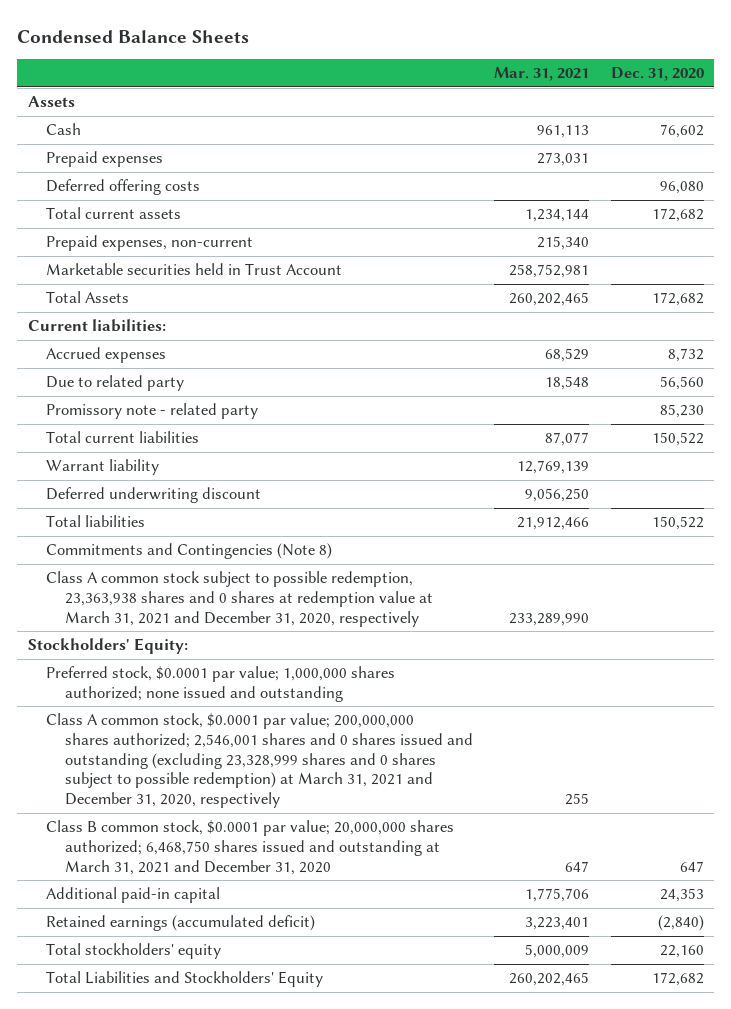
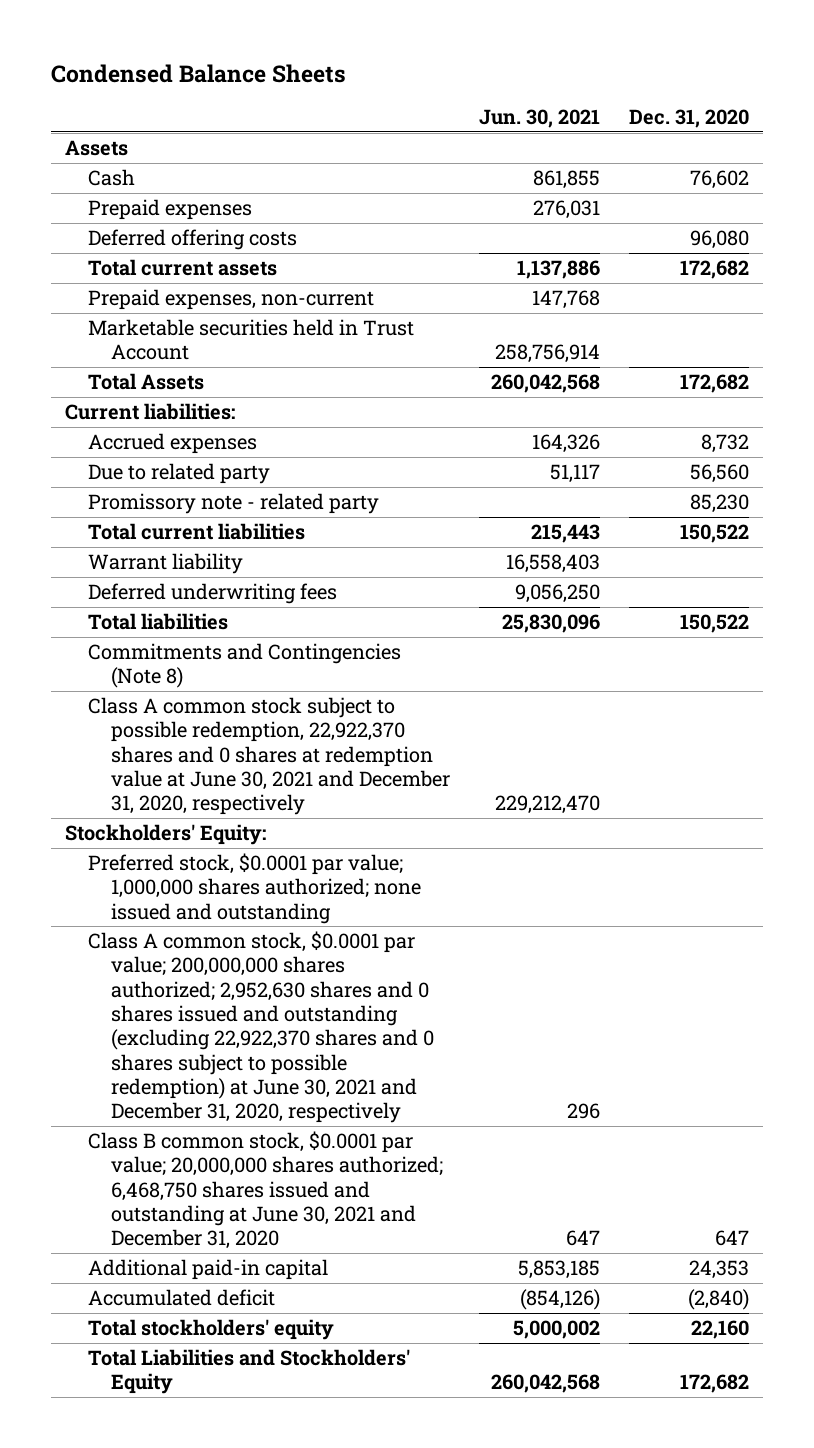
- | Mar. 31, 2021 | Dec. 31, 2020
+ | Jun. 30, 2021 | Dec. 31, 2020
- Deferred underwriting discount | 9,056,250 |
+ Deferred underwriting fees | 9,056,250 |
- Class A common stock subject to possible redemption, 23,363,938 shares and 0 shares at redemption value at March 31, 2021 and December 31, 2020, respectively | 233,289,990 |
+ Class A common stock subject to possible redemption, 22,922,370 shares and 0 shares at redemption value at June 30, 2021 and December 31, 2020, respectively | 229,212,470 |
- Class A common stock, $0.0001 par value; 200,000,000 shares authorized; 2,546,001 shares and 0 shares issued and outstanding (excluding 23,328,999 shares and 0 shares subject to possible redemption) at March 31, 2021 and December 31, 2020, respectively | 255 |
- Class B common stock, $0.0001 par value; 20,000,000 shares authorized; 6,468,750 shares issued and outstanding at March 31, 2021 and December 31, 2020 | 647 | 647
+ Class A common stock, $0.0001 par value; 200,000,000 shares authorized; 2,952,630 shares and 0 shares issued and outstanding (excluding 22,922,370 shares and 0 shares subject to possible redemption) at June 30, 2021 and December 31, 2020, respectively | 296 |
+ Class B common stock, $0.0001 par value; 20,000,000 shares authorized; 6,468,750 shares issued and outstanding at June 30, 2021 and December 31, 2020 | 647 | 647
- Retained earnings (accumulated deficit) | 3,223,401 | (2,840)
+ Accumulated deficit | (854,126) | (2,840)

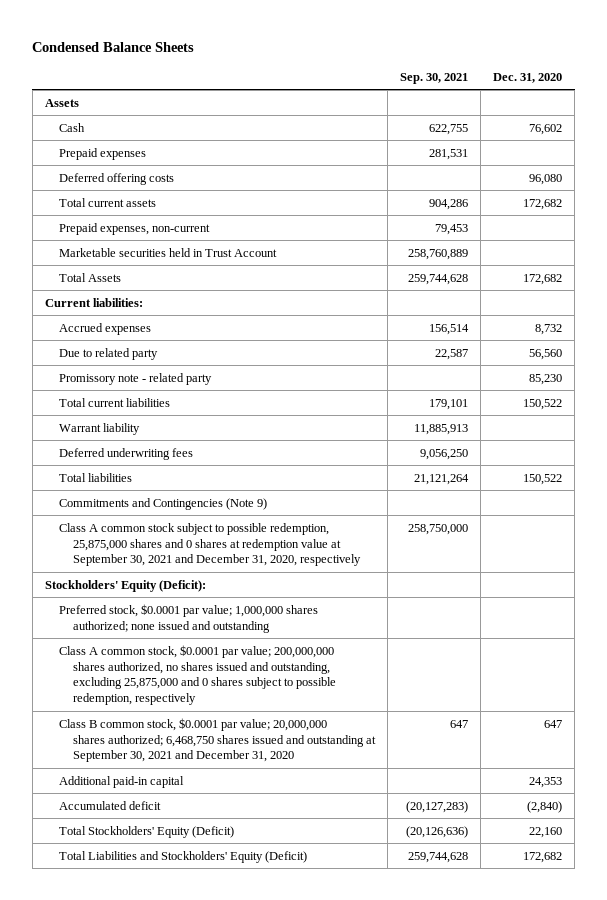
- | Jun. 30, 2021 | Dec. 31, 2020
+ | Sep. 30, 2021 | Dec. 31, 2020
- Commitments and Contingencies (Note 8)
- Class A common stock subject to possible redemption, 22,922,370 shares and 0 shares at redemption value at June 30, 2021 and December 31, 2020, respectively | 229,212,470 |
- Stockholders' Equity:
+ Commitments and Contingencies (Note 9)
+ Class A common stock subject to possible redemption, 25,875,000 shares and 0 shares at redemption value at September 30, 2021 and December 31, 2020, respectively | 258,750,000 |
+ Stockholders' Equity (Deficit):
- Class A common stock, $0.0001 par value; 200,000,000 shares authorized; 2,952,630 shares and 0 shares issued and outstanding (excluding 22,922,370 shares and 0 shares subject to possible redemption) at June 30, 2021 and December 31, 2020, respectively | 296 |
- Class B common stock, $0.0001 par value; 20,000,000 shares authorized; 6,468,750 shares issued and outstanding at June 30, 2021 and December 31, 2020 | 647 | 647
+ Class A common stock, $0.0001 par value; 200,000,000 shares authorized, no shares issued and outstanding, excluding 25,875,000 and 0 shares subject to possible redemption, respectively
+ Class B common stock, $0.0001 par value; 20,000,000 shares authorized; 6,468,750 shares issued and outstanding at September 30, 2021 and December 31, 2020 | 647 | 647
- Total stockholders' equity | 5,000,002 | 22,160
- Total Liabilities and Stockholders' Equity | 260,042,568 | 172,682
+ Total Stockholders' Equity (Deficit) | (20,126,636) | 22,160
+ Total Liabilities and Stockholders' Equity (Deficit) | 259,744,628 | 172,682

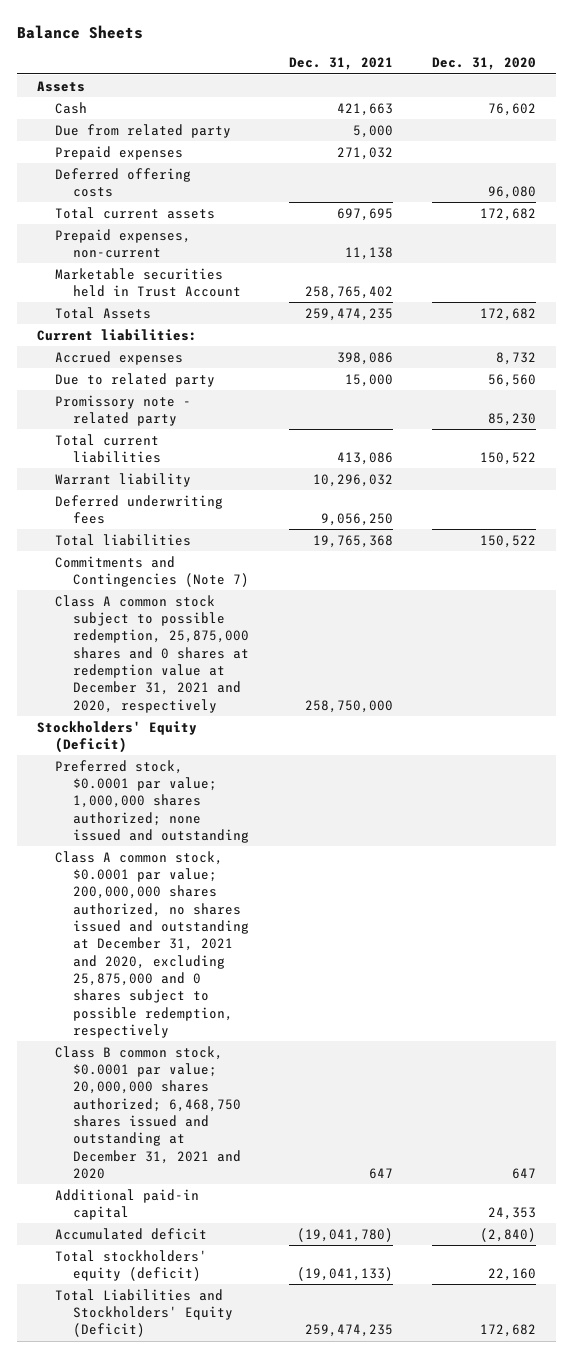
- Condensed Balance Sheets
+ Balance Sheets
- | Sep. 30, 2021 | Dec. 31, 2020
+ | Dec. 31, 2021 | Dec. 31, 2020
+ Due from related party | 5,000 |
- Commitments and Contingencies (Note 9)
- Class A common stock subject to possible redemption, 25,875,000 shares and 0 shares at redemption value at September 30, 2021 and December 31, 2020, respectively | 258,750,000 |
- Stockholders' Equity (Deficit):
+ Commitments and Contingencies (Note 7)
+ Class A common stock subject to possible redemption, 25,875,000 shares and 0 shares at redemption value at December 31, 2021 and 2020, respectively | 258,750,000 |
+ Stockholders' Equity (Deficit)
- Class A common stock, $0.0001 par value; 200,000,000 shares authorized, no shares issued and outstanding, excluding 25,875,000 and 0 shares subject to possible redemption, respectively
- Class B common stock, $0.0001 par value; 20,000,000 shares authorized; 6,468,750 shares issued and outstanding at September 30, 2021 and December 31, 2020 | 647 | 647
+ Class A common stock, $0.0001 par value; 200,000,000 shares authorized, no shares issued and outstanding at December 31, 2021 and 2020, excluding 25,875,000 and 0 shares subject to possible redemption, respectively
+ Class B common stock, $0.0001 par value; 20,000,000 shares authorized; 6,468,750 shares issued and outstanding at December 31, 2021 and 2020 | 647 | 647
- Total Stockholders' Equity (Deficit) | (20,126,636) | 22,160
+ Total stockholders' equity (deficit) | (19,041,133) | 22,160

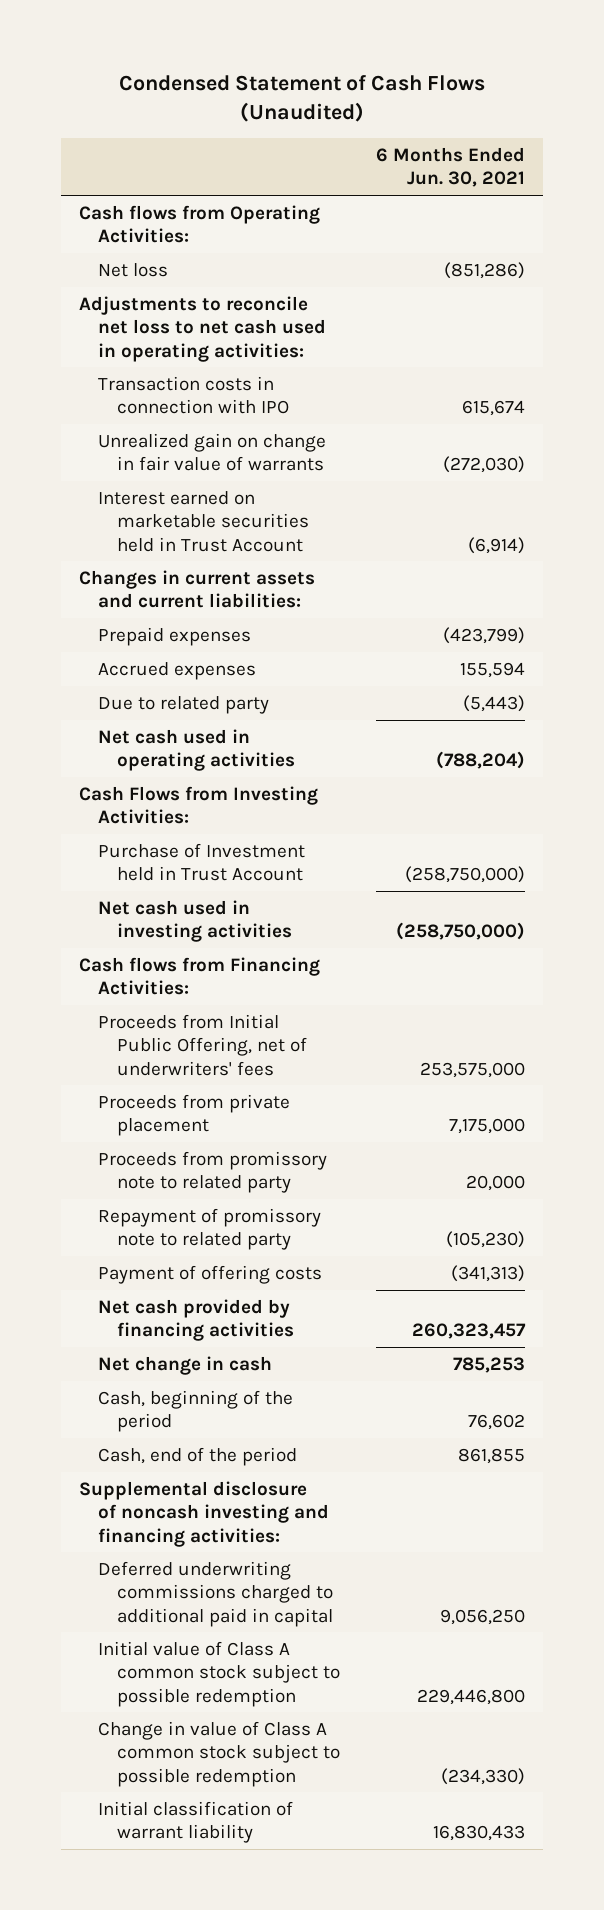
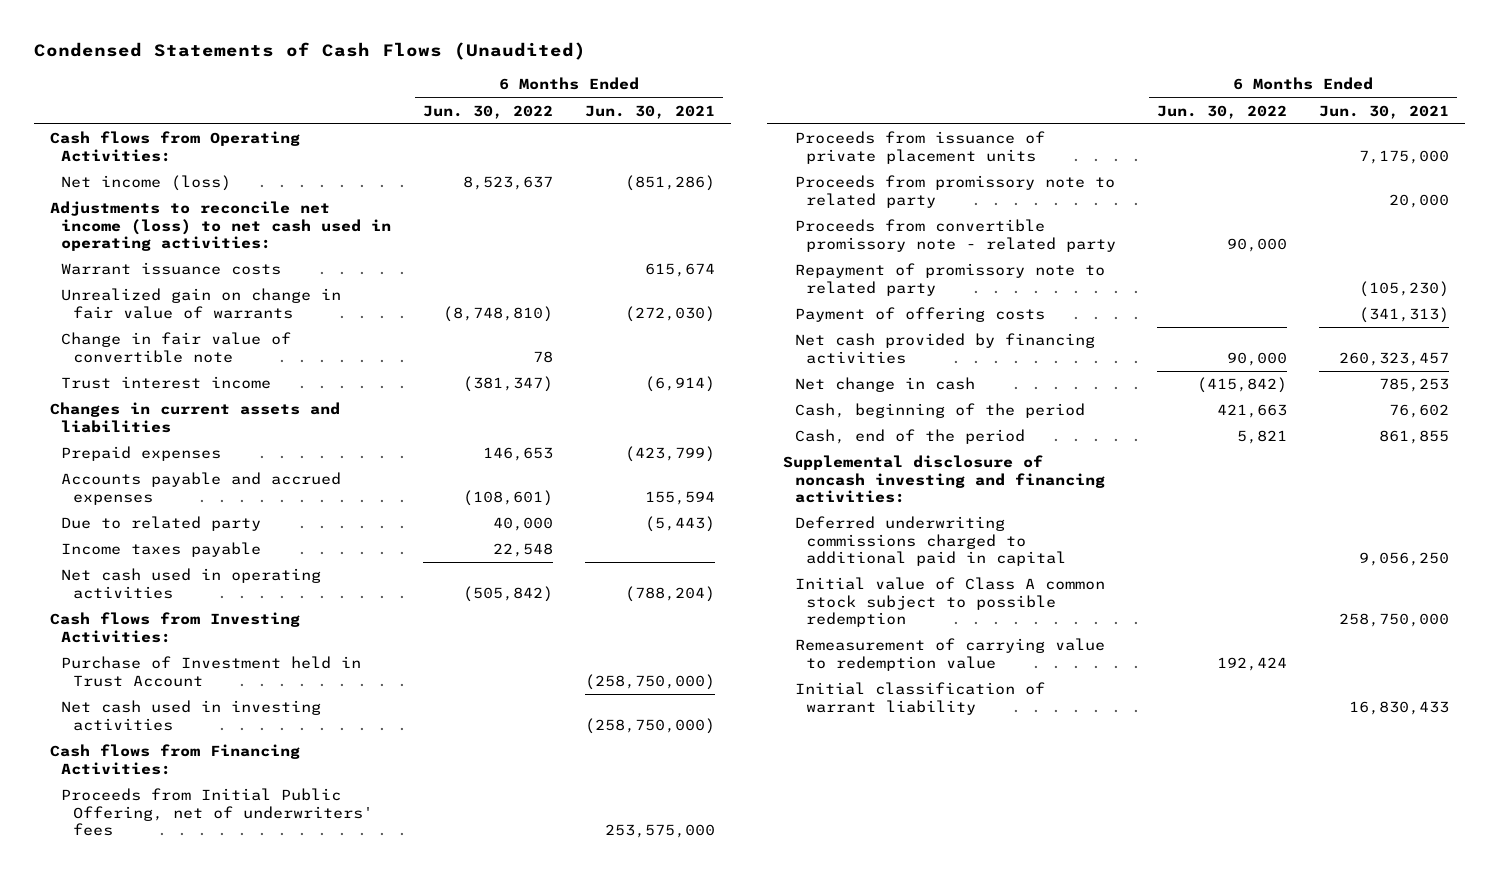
- Condensed Statement of Cash Flows (Unaudited)
+ Condensed Statements of Cash Flows (Unaudited)
- | 6 Months Ended Jun. 30, 2021
+ | 6 Months Ended Jun. 30, 2022 | 6 Months Ended Jun. 30, 2021
- Net loss | (851,286)
- Adjustments to reconcile net loss to net cash used in operating activities:
- Transaction costs in connection with IPO | 615,674
+ Net income (loss) | 8,523,637 | (851,286)
+ Adjustments to reconcile net income (loss) to net cash used in operating activities:
+ Warrant issuance costs | | 615,674
- Interest earned on marketable securities held in Trust Account | (6,914)
- Changes in current assets and current liabilities:
+ Change in fair value of convertible note | 78 |
+ Trust interest income | (381,347) | (6,914)
+ Changes in current assets and liabilities
- Accrued expenses | 155,594
+ Accounts payable and accrued expenses | (108,601) | 155,594
+ Income taxes payable | 22,548 |
- Cash Flows from Investing Activities:
+ Cash flows from Investing Activities:
- Proceeds from private placement | 7,175,000
+ Proceeds from issuance of private placement units | | 7,175,000
+ Proceeds from convertible promissory note - related party | 90,000 |
- Initial value of Class A common stock subject to possible redemption | 229,446,800
- Change in value of Class A common stock subject to possible redemption | (234,330)
+ Initial value of Class A common stock subject to possible redemption | | 258,750,000
+ Remeasurement of carrying value to redemption value | 192,424 |

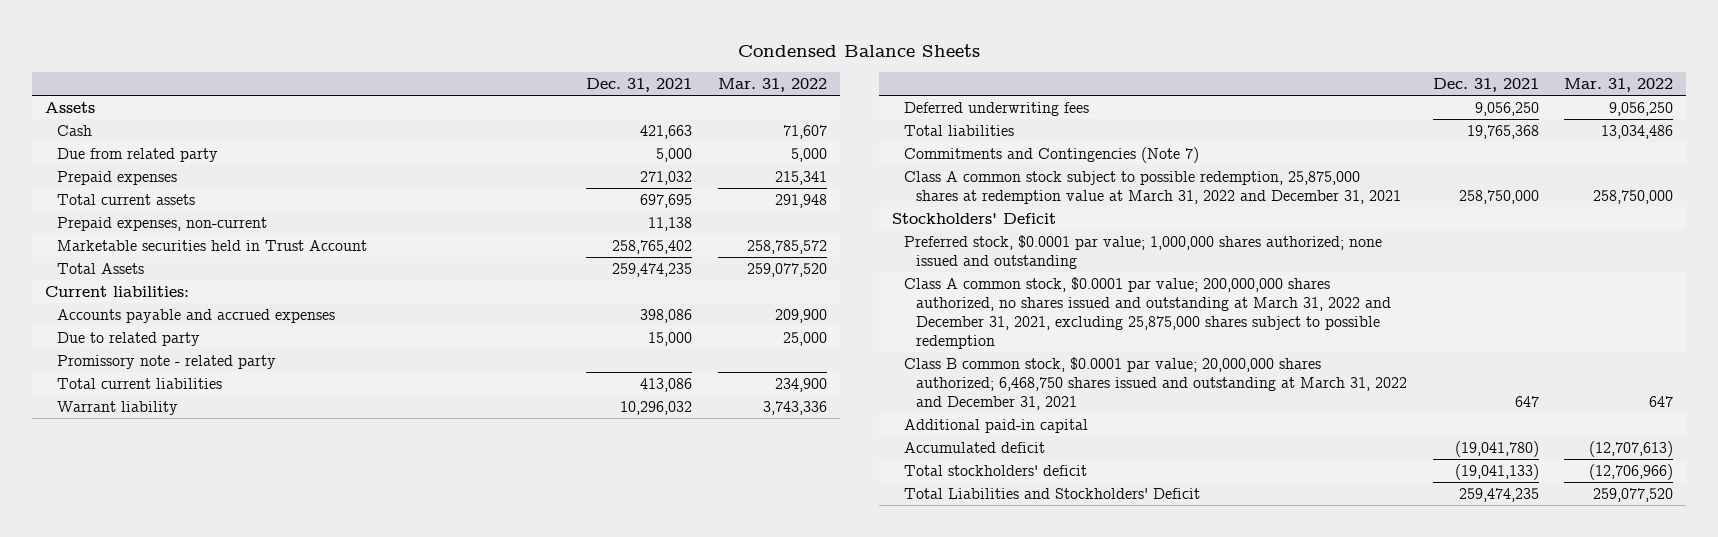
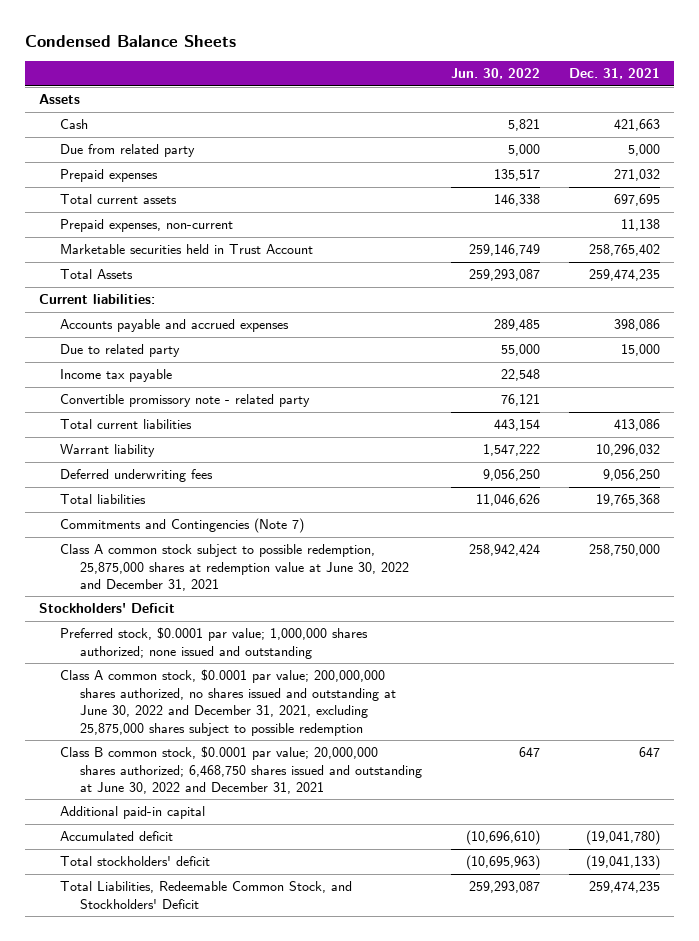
- | Dec. 31, 2021 | Mar. 31, 2022
+ | Jun. 30, 2022 | Dec. 31, 2021
- Promissory note - related party
+ Income tax payable | 22,548 |
+ Convertible promissory note - related party | 76,121 |
- Class A common stock subject to possible redemption, 25,875,000 shares at redemption value at March 31, 2022 and December 31, 2021 | 258,750,000 | 258,750,000
+ Class A common stock subject to possible redemption, 25,875,000 shares at redemption value at June 30, 2022 and December 31, 2021 | 258,942,424 | 258,750,000
- Class A common stock, $0.0001 par value; 200,000,000 shares authorized, no shares issued and outstanding at March 31, 2022 and December 31, 2021, excluding 25,875,000 shares subject to possible redemption
- Class B common stock, $0.0001 par value; 20,000,000 shares authorized; 6,468,750 shares issued and outstanding at March 31, 2022 and December 31, 2021 | 647 | 647
+ Class A common stock, $0.0001 par value; 200,000,000 shares authorized, no shares issued and outstanding at June 30, 2022 and December 31, 2021, excluding 25,875,000 shares subject to possible redemption
+ Class B common stock, $0.0001 par value; 20,000,000 shares authorized; 6,468,750 shares issued and outstanding at June 30, 2022 and December 31, 2021 | 647 | 647
- Total Liabilities and Stockholders' Deficit | 259,474,235 | 259,077,520
+ Total Liabilities, Redeemable Common Stock, and Stockholders' Deficit | 259,293,087 | 259,474,235

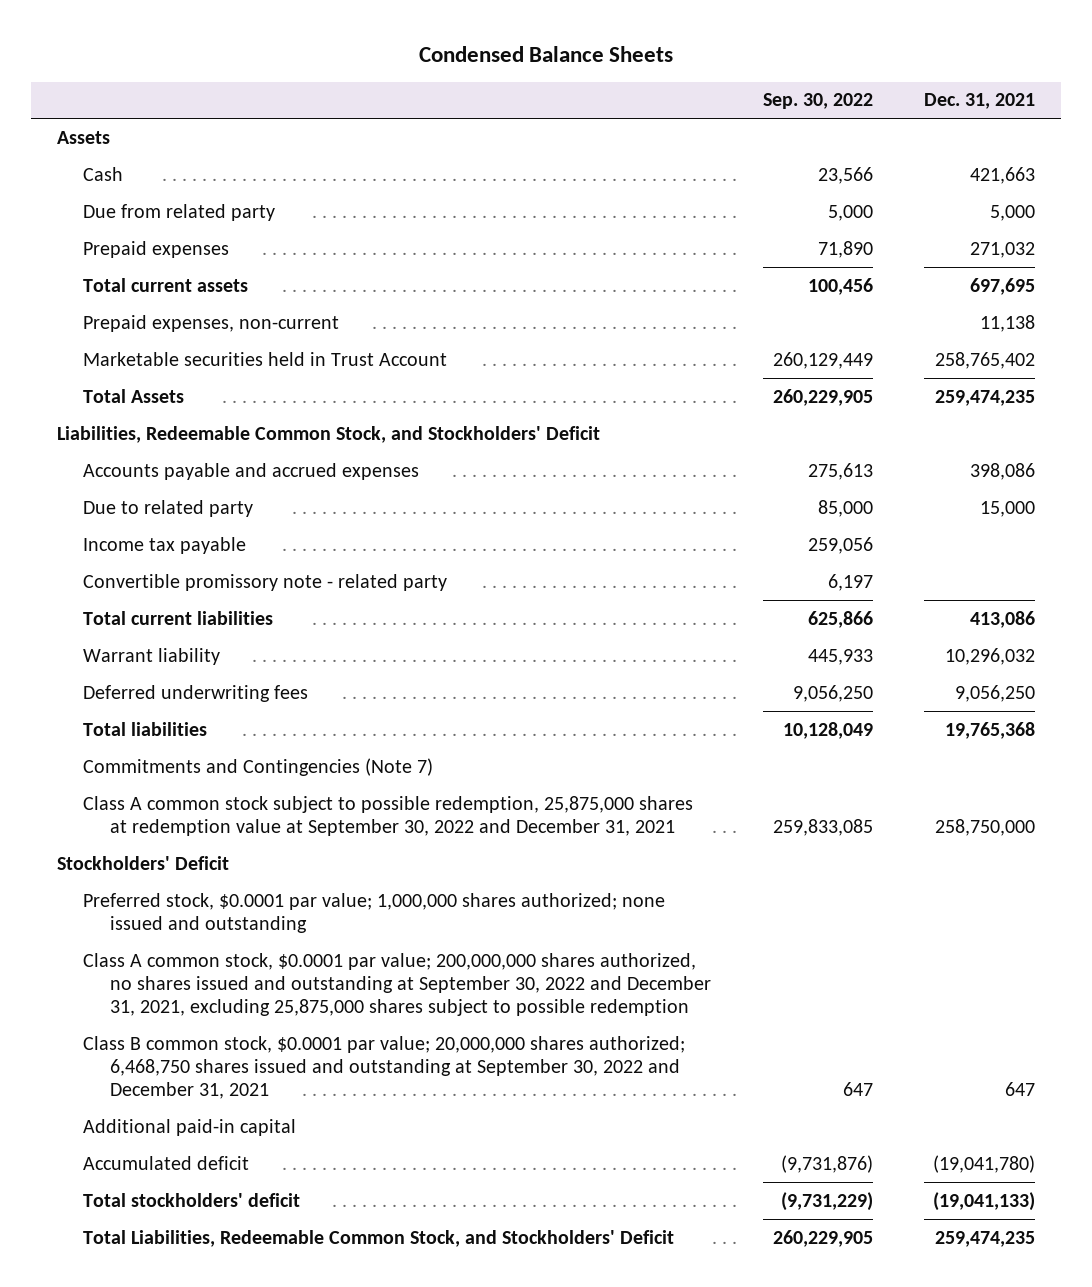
- | Jun. 30, 2022 | Dec. 31, 2021
+ | Sep. 30, 2022 | Dec. 31, 2021
- Current liabilities:
+ Liabilities, Redeemable Common Stock, and Stockholders' Deficit
- Class A common stock subject to possible redemption, 25,875,000 shares at redemption value at June 30, 2022 and December 31, 2021 | 258,942,424 | 258,750,000
+ Class A common stock subject to possible redemption, 25,875,000 shares at redemption value at September 30, 2022 and December 31, 2021 | 259,833,085 | 258,750,000
- Class A common stock, $0.0001 par value; 200,000,000 shares authorized, no shares issued and outstanding at June 30, 2022 and December 31, 2021, excluding 25,875,000 shares subject to possible redemption
- Class B common stock, $0.0001 par value; 20,000,000 shares authorized; 6,468,750 shares issued and outstanding at June 30, 2022 and December 31, 2021 | 647 | 647
+ Class A common stock, $0.0001 par value; 200,000,000 shares authorized, no shares issued and outstanding at September 30, 2022 and December 31, 2021, excluding 25,875,000 shares subject to possible redemption
+ Class B common stock, $0.0001 par value; 20,000,000 shares authorized; 6,468,750 shares issued and outstanding at September 30, 2022 and December 31, 2021 | 647 | 647

